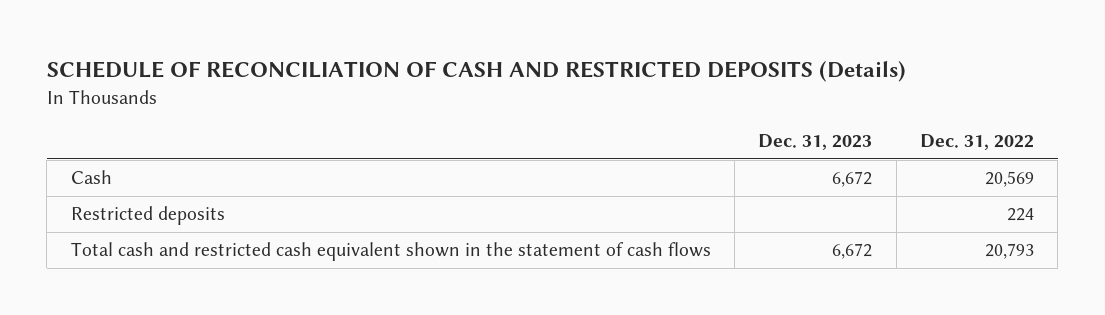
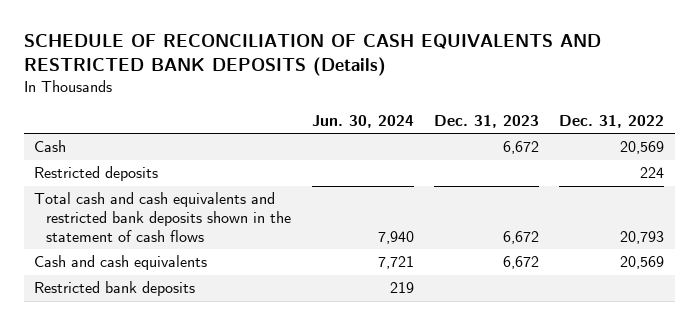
- SCHEDULE OF RECONCILIATION OF CASH AND RESTRICTED DEPOSITS (Details)
+ SCHEDULE OF RECONCILIATION OF CASH EQUIVALENTS AND RESTRICTED BANK DEPOSITS (Details)
- | Dec. 31, 2023 | Dec. 31, 2022
+ | Jun. 30, 2024 | Dec. 31, 2023 | Dec. 31, 2022
- Total cash and restricted cash equivalent shown in the statement of cash flows | 6,672 | 20,793
+ Total cash and cash equivalents and restricted bank deposits shown in the statement of cash flows | 7,940 | 6,672 | 20,793
+ Cash and cash equivalents | 7,721 | 6,672 | 20,569
+ Restricted bank deposits | 219 | |

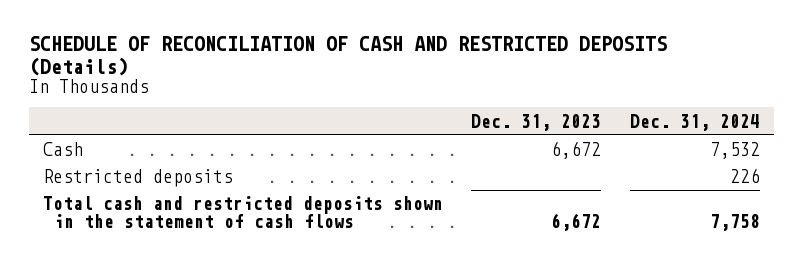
- SCHEDULE OF RECONCILIATION OF CASH EQUIVALENTS AND RESTRICTED BANK DEPOSITS (Details)
+ SCHEDULE OF RECONCILIATION OF CASH AND RESTRICTED DEPOSITS (Details)
- | Jun. 30, 2024 | Dec. 31, 2023 | Dec. 31, 2022
+ | Dec. 31, 2023 | Dec. 31, 2024
- Total cash and cash equivalents and restricted bank deposits shown in the statement of cash flows | 7,940 | 6,672 | 20,793
- Cash and cash equivalents | 7,721 | 6,672 | 20,569
- Restricted bank deposits | 219 | |
+ Total cash and restricted deposits shown in the statement of cash flows | 6,672 | 7,758

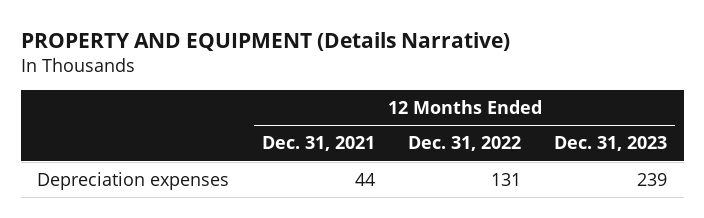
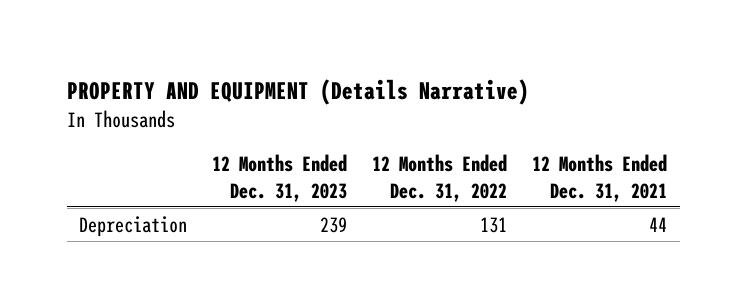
- | 12 Months Ended Dec. 31, 2021 | 12 Months Ended Dec. 31, 2022 | 12 Months Ended Dec. 31, 2023
+ | 12 Months Ended Dec. 31, 2023 | 12 Months Ended Dec. 31, 2022 | 12 Months Ended Dec. 31, 2021
- Depreciation expenses | 44 | 131 | 239
+ Depreciation | 239 | 131 | 44

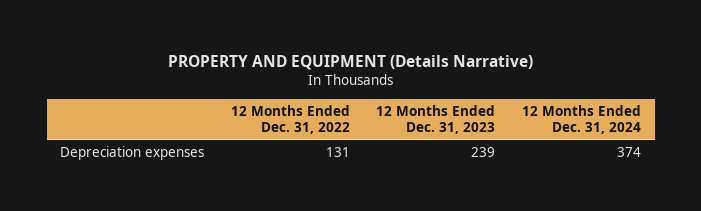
- | 12 Months Ended Dec. 31, 2023 | 12 Months Ended Dec. 31, 2022 | 12 Months Ended Dec. 31, 2021
+ | 12 Months Ended Dec. 31, 2022 | 12 Months Ended Dec. 31, 2023 | 12 Months Ended Dec. 31, 2024
- Depreciation | 239 | 131 | 44
+ Depreciation expenses | 131 | 239 | 374

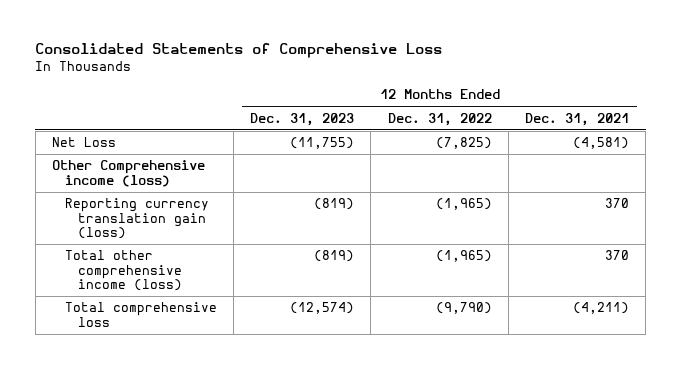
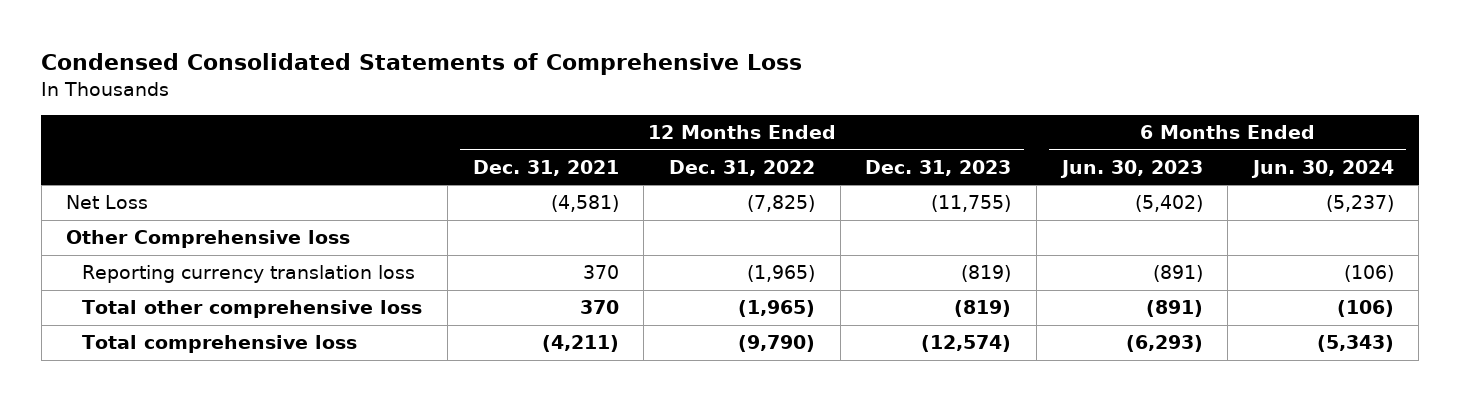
- Consolidated Statements of Comprehensive Loss
+ Condensed Consolidated Statements of Comprehensive Loss
- | 12 Months Ended Dec. 31, 2023 | 12 Months Ended Dec. 31, 2022 | 12 Months Ended Dec. 31, 2021
+ | 12 Months Ended Dec. 31, 2021 | 12 Months Ended Dec. 31, 2022 | 12 Months Ended Dec. 31, 2023 | 6 Months Ended Jun. 30, 2023 | 6 Months Ended Jun. 30, 2024
- Other Comprehensive income (loss)
- Reporting currency translation gain (loss) | (819) | (1,965) | 370
- Total other comprehensive income (loss) | (819) | (1,965) | 370
+ Other Comprehensive loss
+ Reporting currency translation loss | 370 | (1,965) | (819) | (891) | (106)
+ Total other comprehensive loss | 370 | (1,965) | (819) | (891) | (106)

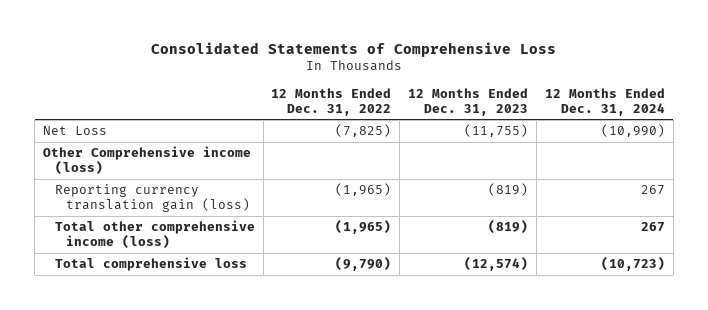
- Condensed Consolidated Statements of Comprehensive Loss
+ Consolidated Statements of Comprehensive Loss
- | 12 Months Ended Dec. 31, 2021 | 12 Months Ended Dec. 31, 2022 | 12 Months Ended Dec. 31, 2023 | 6 Months Ended Jun. 30, 2023 | 6 Months Ended Jun. 30, 2024
+ | 12 Months Ended Dec. 31, 2022 | 12 Months Ended Dec. 31, 2023 | 12 Months Ended Dec. 31, 2024
- Other Comprehensive loss
- Reporting currency translation loss | 370 | (1,965) | (819) | (891) | (106)
- Total other comprehensive loss | 370 | (1,965) | (819) | (891) | (106)
+ Other Comprehensive income (loss)
+ Reporting currency translation gain (loss) | (1,965) | (819) | 267
+ Total other comprehensive income (loss) | (1,965) | (819) | 267

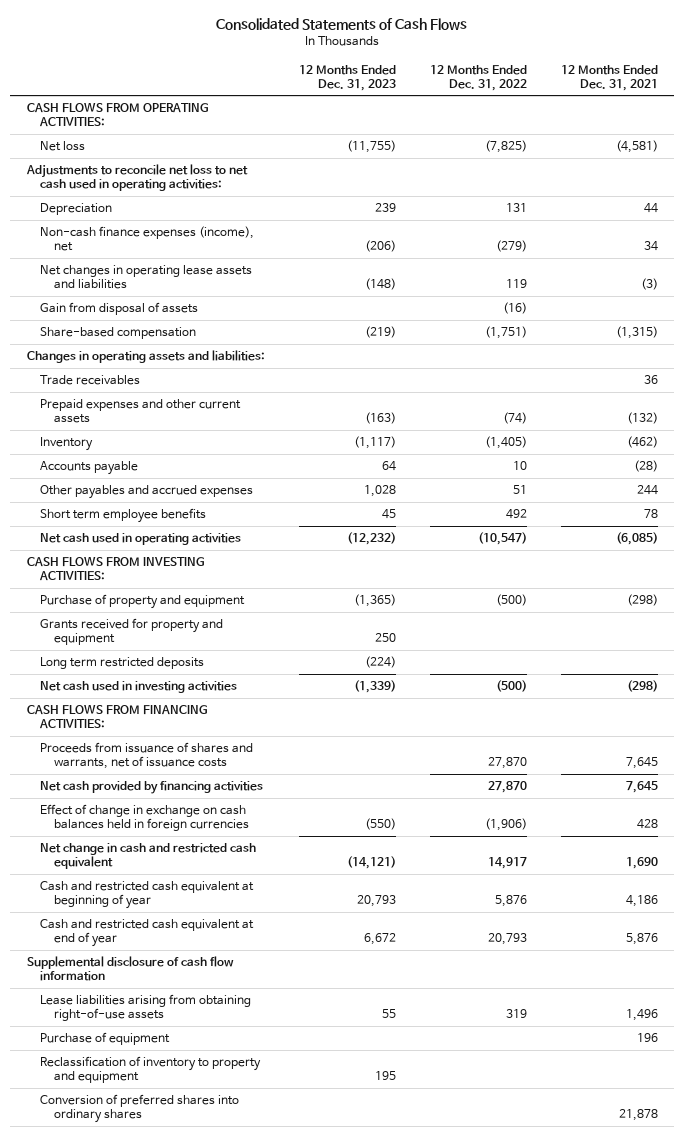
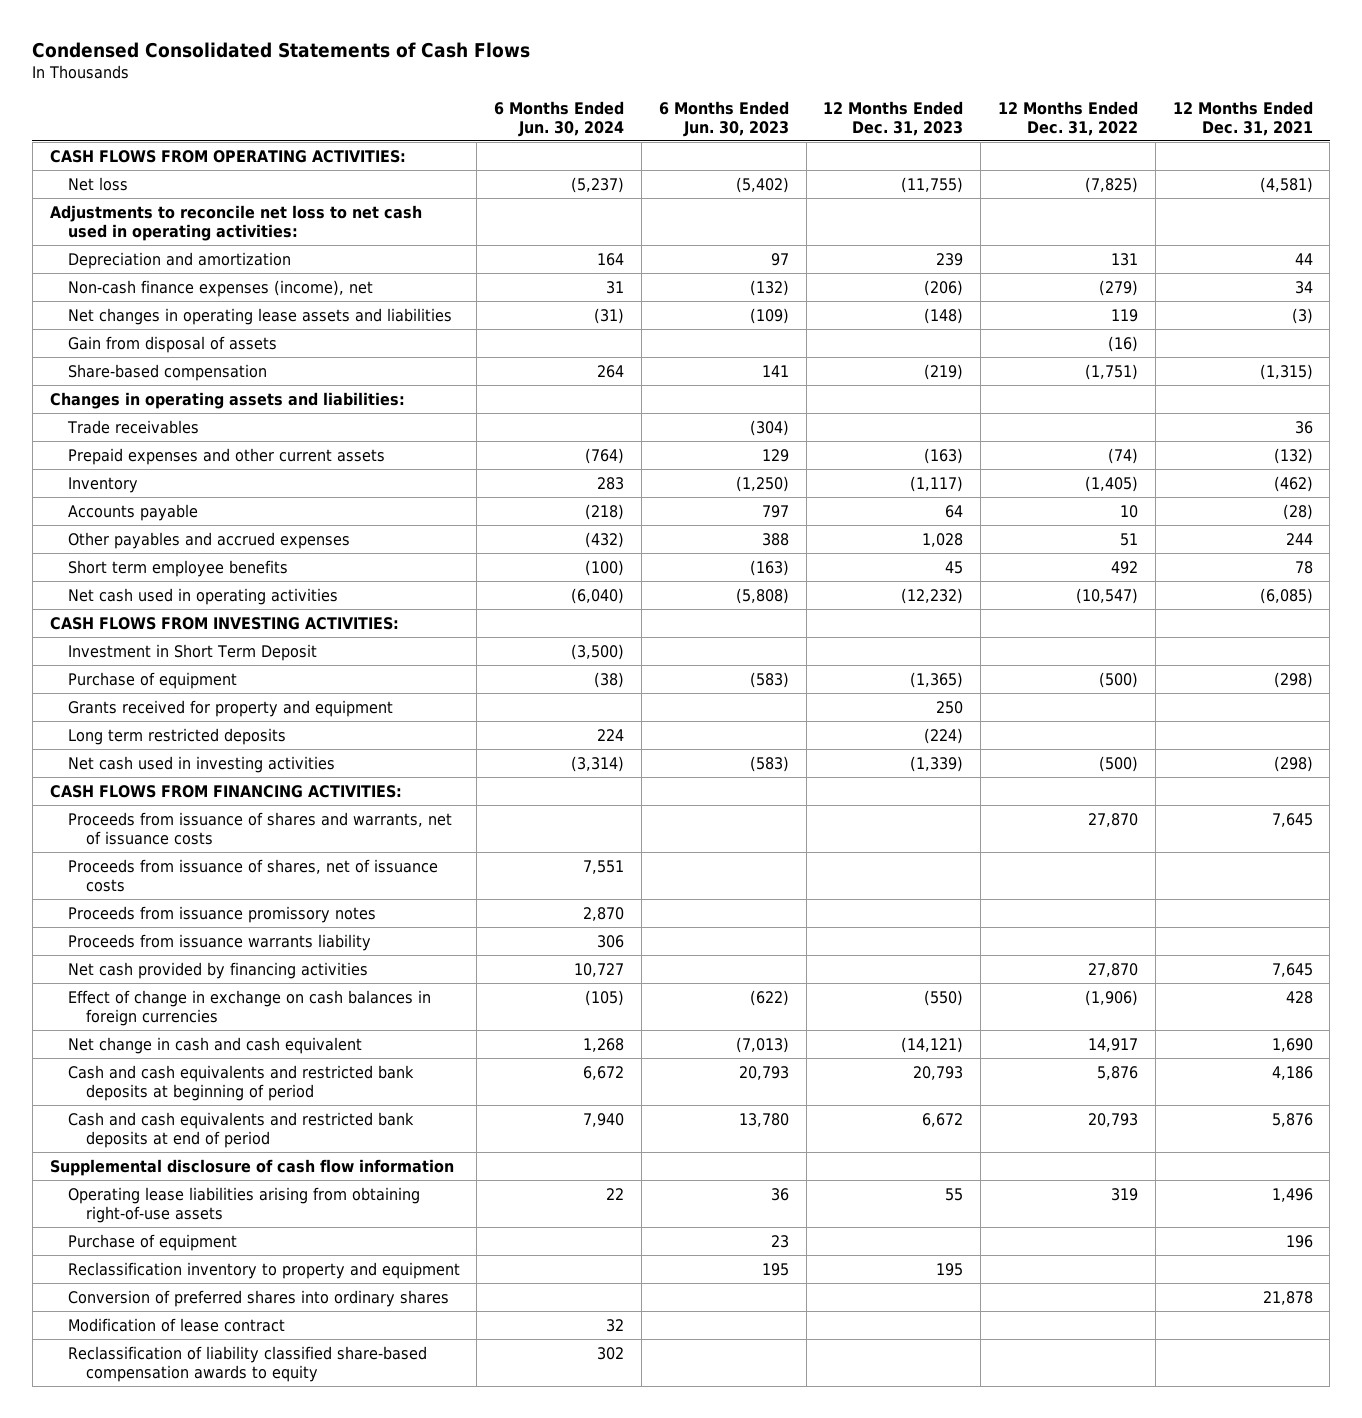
- Consolidated Statements of Cash Flows
+ Condensed Consolidated Statements of Cash Flows
- | 12 Months Ended Dec. 31, 2023 | 12 Months Ended Dec. 31, 2022 | 12 Months Ended Dec. 31, 2021
+ | 6 Months Ended Jun. 30, 2024 | 6 Months Ended Jun. 30, 2023 | 12 Months Ended Dec. 31, 2023 | 12 Months Ended Dec. 31, 2022 | 12 Months Ended Dec. 31, 2021
- Depreciation | 239 | 131 | 44
+ Depreciation and amortization | 164 | 97 | 239 | 131 | 44
- Purchase of property and equipment | (1,365) | (500) | (298)
+ Investment in Short Term Deposit | (3,500) | | | |
+ Purchase of equipment | (38) | (583) | (1,365) | (500) | (298)
+ Proceeds from issuance of shares, net of issuance costs | 7,551 | | | |
+ Proceeds from issuance promissory notes | 2,870 | | | |
+ Proceeds from issuance warrants liability | 306 | | | |
- Effect of change in exchange on cash balances held in foreign currencies | (550) | (1,906) | 428
- Net change in cash and restricted cash equivalent | (14,121) | 14,917 | 1,690
- Cash and restricted cash equivalent at beginning of year | 20,793 | 5,876 | 4,186
- Cash and restricted cash equivalent at end of year | 6,672 | 20,793 | 5,876
+ Effect of change in exchange on cash balances in foreign currencies | (105) | (622) | (550) | (1,906) | 428
+ Net change in cash and cash equivalent | 1,268 | (7,013) | (14,121) | 14,917 | 1,690
+ Cash and cash equivalents and restricted bank deposits at beginning of period | 6,672 | 20,793 | 20,793 | 5,876 | 4,186
+ Cash and cash equivalents and restricted bank deposits at end of period | 7,940 | 13,780 | 6,672 | 20,793 | 5,876
- Lease liabilities arising from obtaining right-of-use assets | 55 | 319 | 1,496
+ Operating lease liabilities arising from obtaining right-of-use assets | 22 | 36 | 55 | 319 | 1,496
- Reclassification of inventory to property and equipment | 195 | |
+ Reclassification inventory to property and equipment | | 195 | 195 | |
+ Modification of lease contract | 32 | | | |
+ Reclassification of liability classified share-based compensation awards to equity | 302 | | | |

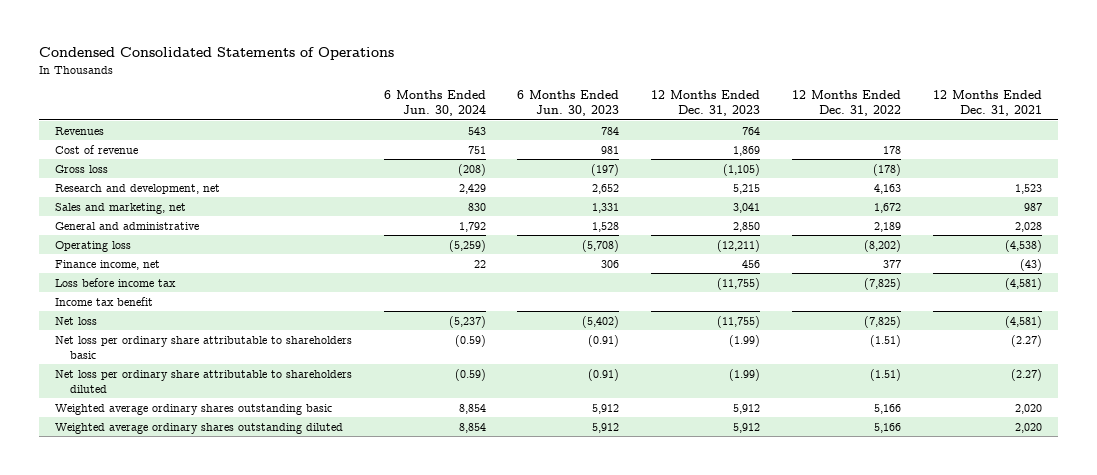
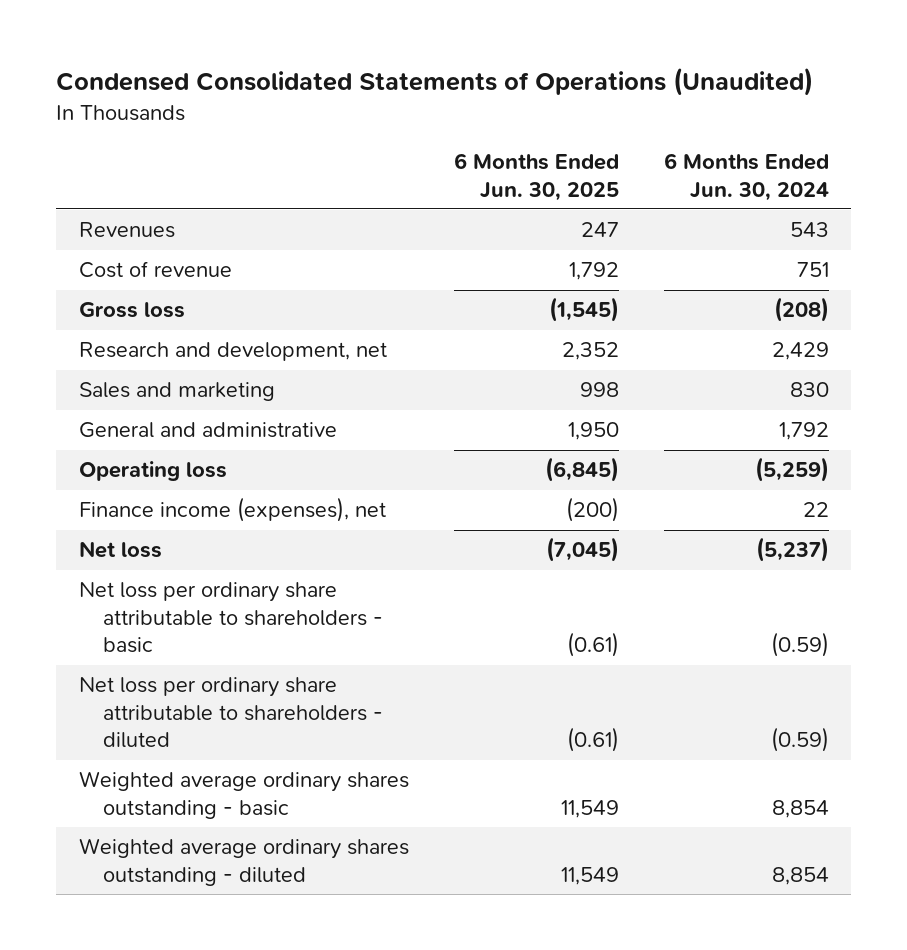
- Condensed Consolidated Statements of Operations
+ Condensed Consolidated Statements of Operations (Unaudited)
- | 6 Months Ended Jun. 30, 2024 | 6 Months Ended Jun. 30, 2023 | 12 Months Ended Dec. 31, 2023 | 12 Months Ended Dec. 31, 2022 | 12 Months Ended Dec. 31, 2021
+ | 6 Months Ended Jun. 30, 2025 | 6 Months Ended Jun. 30, 2024
- Sales and marketing, net | 830 | 1,331 | 3,041 | 1,672 | 987
+ Sales and marketing | 998 | 830
- Finance income, net | 22 | 306 | 456 | 377 | (43)
- Loss before income tax | | | (11,755) | (7,825) | (4,581)
- Income tax benefit
+ Finance income (expenses), net | (200) | 22
- Net loss per ordinary share attributable to shareholders basic | (0.59) | (0.91) | (1.99) | (1.51) | (2.27)
- Net loss per ordinary share attributable to shareholders diluted | (0.59) | (0.91) | (1.99) | (1.51) | (2.27)
- Weighted average ordinary shares outstanding basic | 8,854 | 5,912 | 5,912 | 5,166 | 2,020
- Weighted average ordinary shares outstanding diluted | 8,854 | 5,912 | 5,912 | 5,166 | 2,020
+ Net loss per ordinary share attributable to shareholders - basic | (0.61) | (0.59)
+ Net loss per ordinary share attributable to shareholders - diluted | (0.61) | (0.59)
+ Weighted average ordinary shares outstanding - basic | 11,549 | 8,854
+ Weighted average ordinary shares outstanding - diluted | 11,549 | 8,854

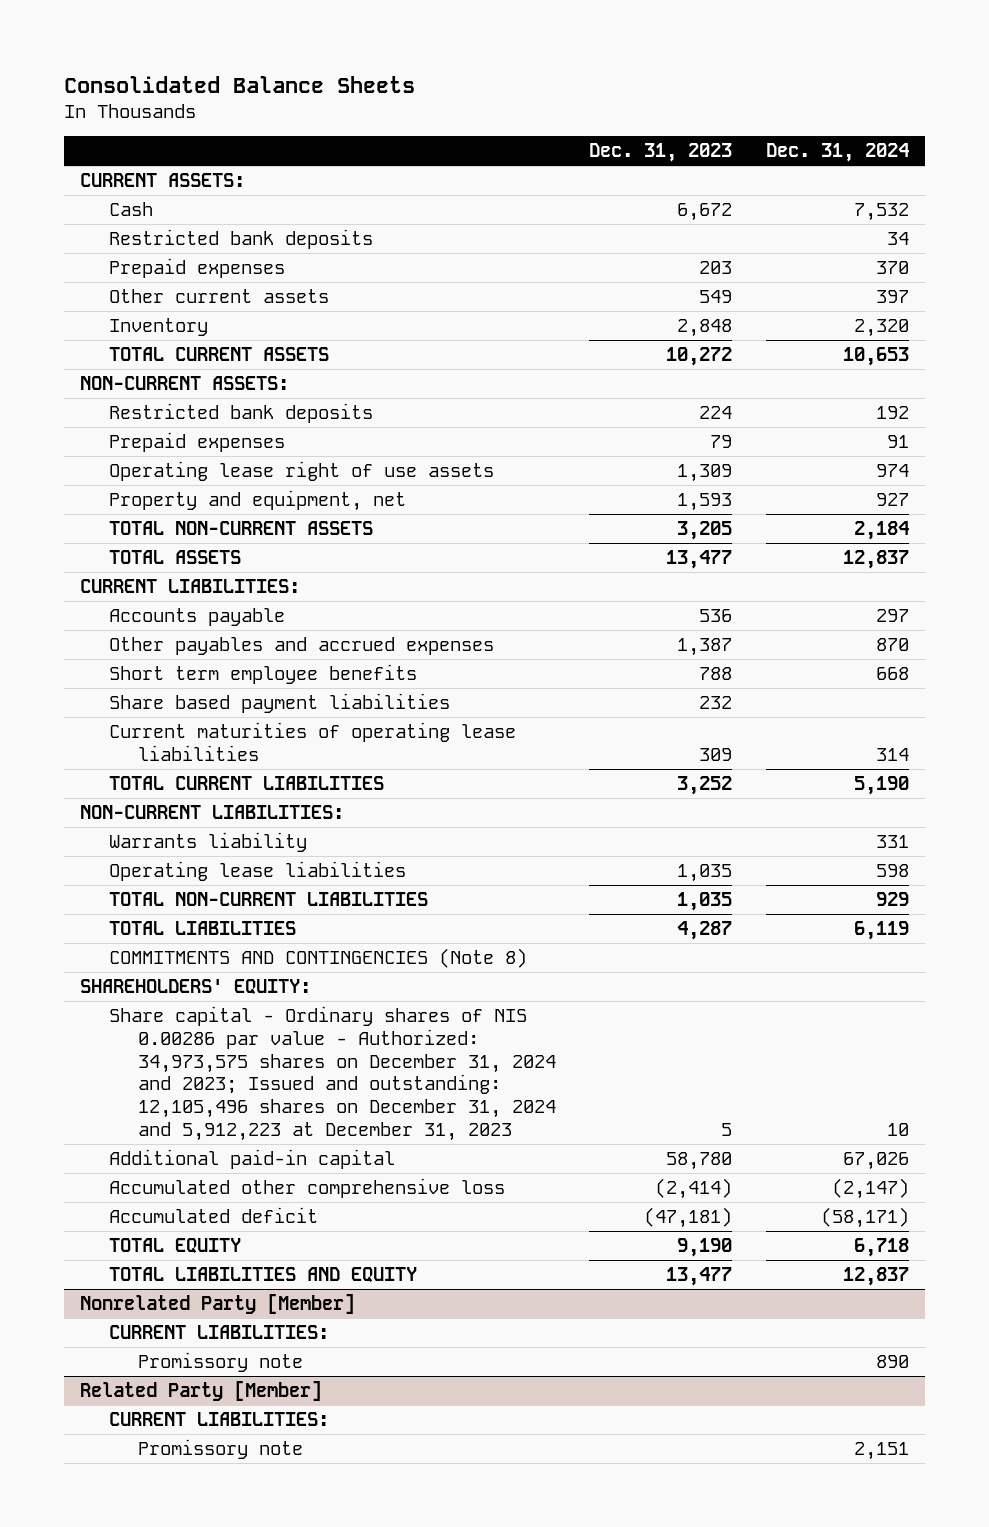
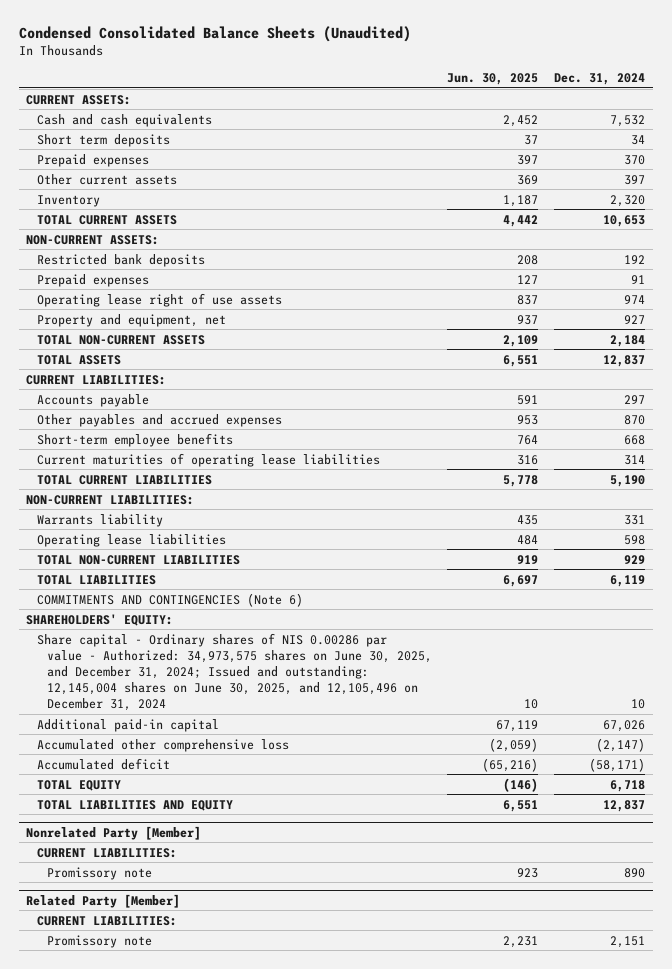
- Consolidated Balance Sheets
+ Condensed Consolidated Balance Sheets (Unaudited)
- | Dec. 31, 2023 | Dec. 31, 2024
+ | Jun. 30, 2025 | Dec. 31, 2024
- Cash | 6,672 | 7,532
- Restricted bank deposits | | 34
+ Cash and cash equivalents | 2,452 | 7,532
+ Short term deposits | 37 | 34
- Short term employee benefits | 788 | 668
- Share based payment liabilities | 232 |
+ Short-term employee benefits | 764 | 668
- COMMITMENTS AND CONTINGENCIES (Note 8)
+ COMMITMENTS AND CONTINGENCIES (Note 6)
- Share capital - Ordinary shares of NIS 0.00286 par value - Authorized: 34,973,575 shares on December 31, 2024 and 2023; Issued and outstanding: 12,105,496 shares on December 31, 2024 and 5,912,223 at December 31, 2023 | 5 | 10
+ Share capital - Ordinary shares of NIS 0.00286 par value - Authorized: 34,973,575 shares on June 30, 2025, and December 31, 2024; Issued and outstanding: 12,145,004 shares on June 30, 2025, and 12,105,496 on December 31, 2024 | 10 | 10

